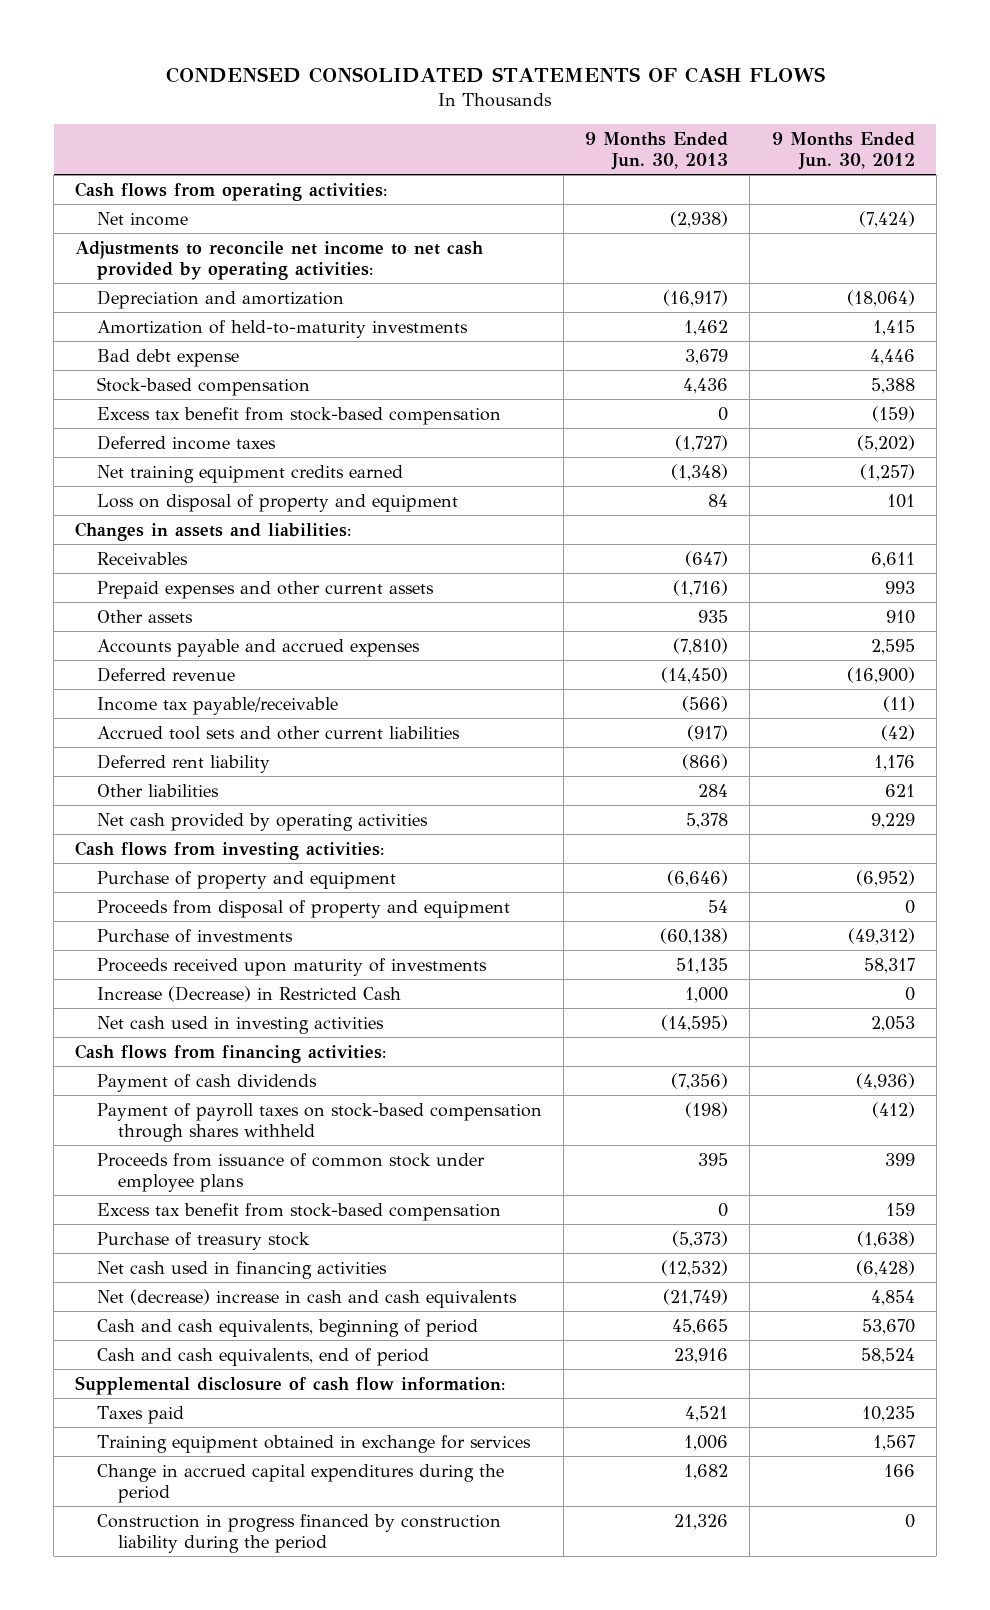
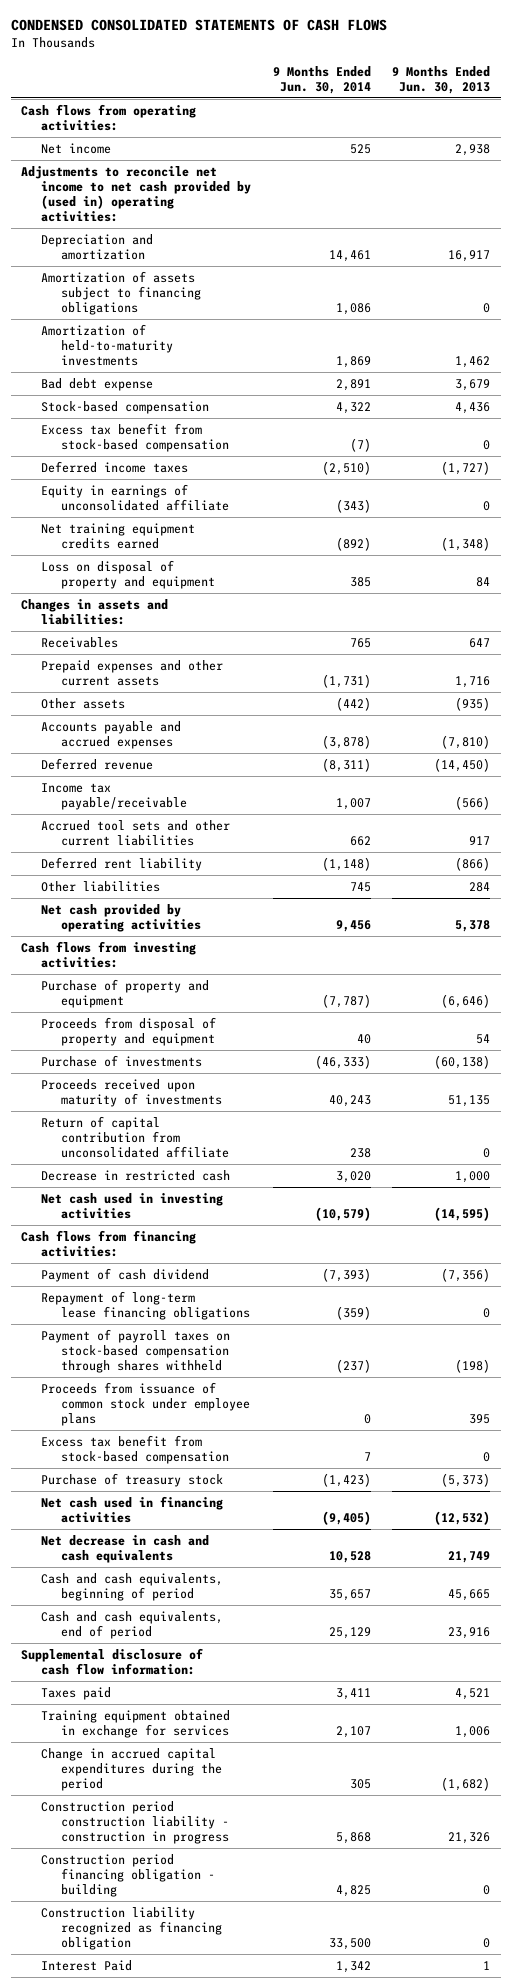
- | 9 Months Ended Jun. 30, 2013 | 9 Months Ended Jun. 30, 2012
+ | 9 Months Ended Jun. 30, 2014 | 9 Months Ended Jun. 30, 2013
- Net income | (2,938) | (7,424)
- Adjustments to reconcile net income to net cash provided by operating activities:
- Depreciation and amortization | (16,917) | (18,064)
+ Net income | 525 | 2,938
+ Adjustments to reconcile net income to net cash provided by (used in) operating activities:
+ Depreciation and amortization | 14,461 | 16,917
+ Amortization of assets subject to financing obligations | 1,086 | 0
+ Equity in earnings of unconsolidated affiliate | (343) | 0
- Receivables | (647) | 6,611
- Prepaid expenses and other current assets | (1,716) | 993
- Other assets | 935 | 910
+ Receivables | 765 | 647
+ Prepaid expenses and other current assets | (1,731) | 1,716
+ Other assets | (442) | (935)
- Accrued tool sets and other current liabilities | (917) | (42)
+ Accrued tool sets and other current liabilities | 662 | 917
- Increase (Decrease) in Restricted Cash | 1,000 | 0
+ Return of capital contribution from unconsolidated affiliate | 238 | 0
+ Decrease in restricted cash | 3,020 | 1,000
- Payment of cash dividends | (7,356) | (4,936)
+ Payment of cash dividend | (7,393) | (7,356)
+ Repayment of long-term lease financing obligations | (359) | 0
- Net (decrease) increase in cash and cash equivalents | (21,749) | 4,854
+ Net decrease in cash and cash equivalents | 10,528 | 21,749
- Change in accrued capital expenditures during the period | 1,682 | 166
- Construction in progress financed by construction liability during the period | 21,326 | 0
+ Change in accrued capital expenditures during the period | 305 | (1,682)
+ Construction period construction liability - construction in progress | 5,868 | 21,326
+ Construction period financing obligation - building | 4,825 | 0
+ Construction liability recognized as financing obligation | 33,500 | 0
+ Interest Paid | 1,342 | 1

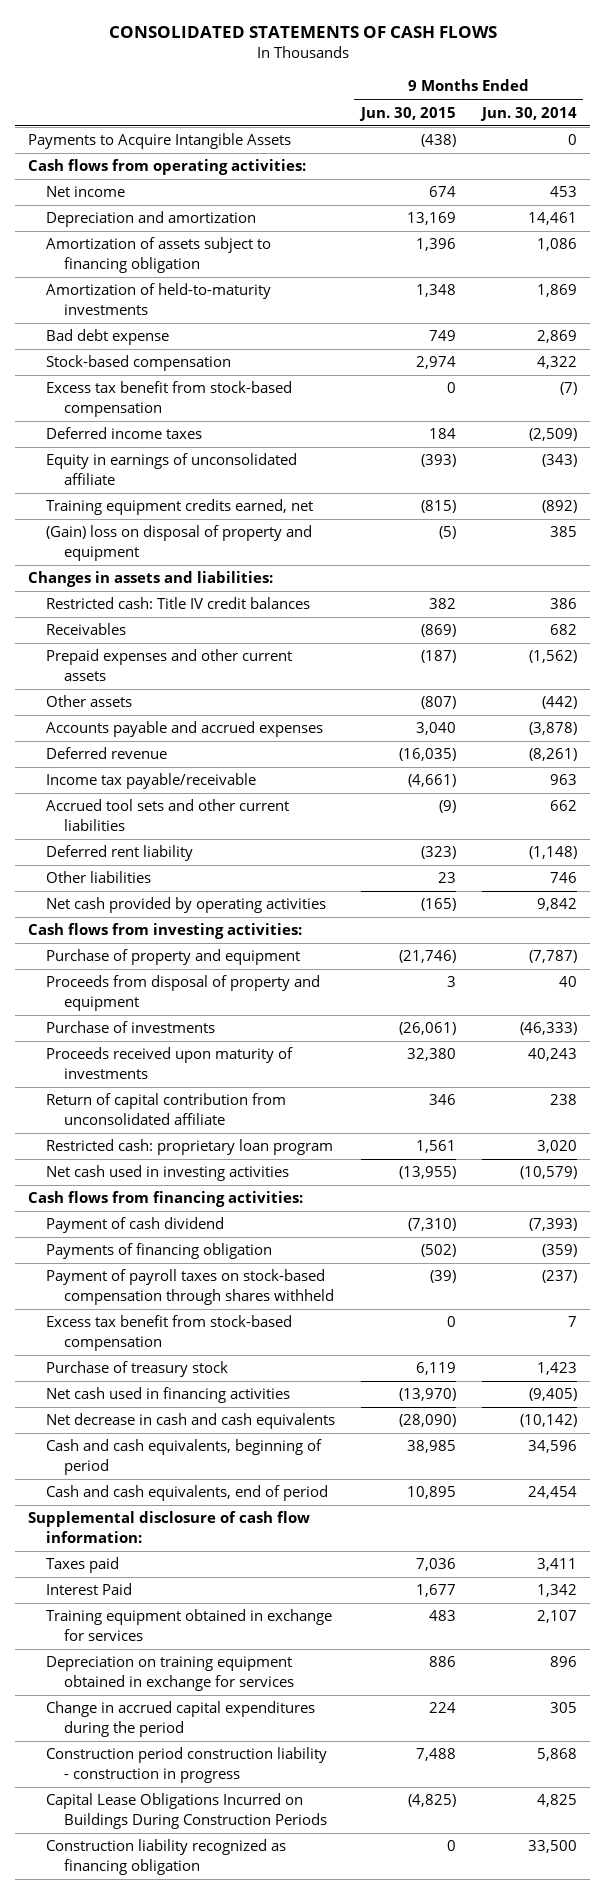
- CONDENSED CONSOLIDATED STATEMENTS OF CASH FLOWS
+ CONSOLIDATED STATEMENTS OF CASH FLOWS
- | 9 Months Ended Jun. 30, 2014 | 9 Months Ended Jun. 30, 2013
+ | 9 Months Ended Jun. 30, 2015 | 9 Months Ended Jun. 30, 2014
+ Payments to Acquire Intangible Assets | (438) | 0
- Net income | 525 | 2,938
- Adjustments to reconcile net income to net cash provided by (used in) operating activities:
+ Net income | 674 | 453
- Amortization of assets subject to financing obligations | 1,086 | 0
+ Amortization of assets subject to financing obligation | 1,396 | 1,086
- Bad debt expense | 2,891 | 3,679
+ Bad debt expense | 749 | 2,869
- Deferred income taxes | (2,510) | (1,727)
+ Deferred income taxes | 184 | (2,509)
- Net training equipment credits earned | (892) | (1,348)
- Loss on disposal of property and equipment | 385 | 84
+ Training equipment credits earned, net | (815) | (892)
+ (Gain) loss on disposal of property and equipment | (5) | 385
- Receivables | 765 | 647
- Prepaid expenses and other current assets | (1,731) | 1,716
+ Restricted cash: Title IV credit balances | 382 | 386
+ Receivables | (869) | 682
+ Prepaid expenses and other current assets | (187) | (1,562)
- Deferred revenue | (8,311) | (14,450)
- Income tax payable/receivable | 1,007 | (566)
+ Deferred revenue | (16,035) | (8,261)
+ Income tax payable/receivable | (4,661) | 963
- Other liabilities | 745 | 284
- Net cash provided by operating activities | 9,456 | 5,378
+ Other liabilities | 23 | 746
+ Net cash provided by operating activities | (165) | 9,842
- Decrease in restricted cash | 3,020 | 1,000
+ Restricted cash: proprietary loan program | 1,561 | 3,020
- Repayment of long-term lease financing obligations | (359) | 0
+ Payments of financing obligation | (502) | (359)
- Proceeds from issuance of common stock under employee plans | 0 | 395
- Purchase of treasury stock | (1,423) | (5,373)
+ Purchase of treasury stock | 6,119 | 1,423
- Net decrease in cash and cash equivalents | 10,528 | 21,749
- Cash and cash equivalents, beginning of period | 35,657 | 45,665
- Cash and cash equivalents, end of period | 25,129 | 23,916
+ Net decrease in cash and cash equivalents | (28,090) | (10,142)
+ Cash and cash equivalents, beginning of period | 38,985 | 34,596
+ Cash and cash equivalents, end of period | 10,895 | 24,454
moved up: Interest Paid | 1,677 | 1,342
+ Depreciation on training equipment obtained in exchange for services | 886 | 896
- Construction period financing obligation - building | 4,825 | 0
+ Capital Lease Obligations Incurred on Buildings During Construction Periods | (4,825) | 4,825

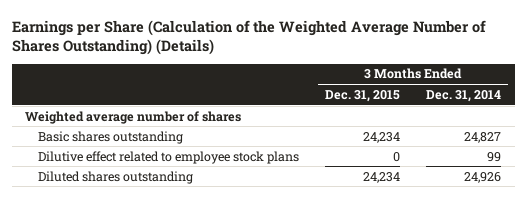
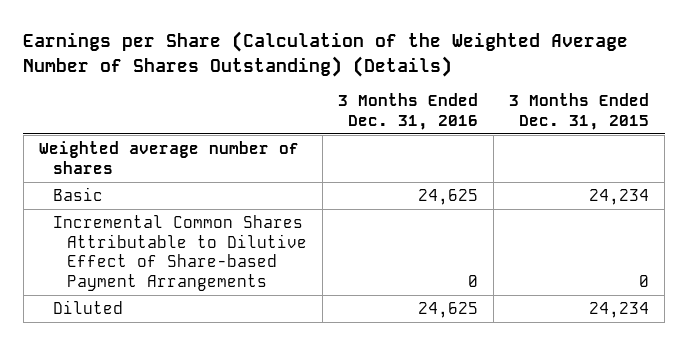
- | 3 Months Ended Dec. 31, 2015 | 3 Months Ended Dec. 31, 2014
+ | 3 Months Ended Dec. 31, 2016 | 3 Months Ended Dec. 31, 2015
- Basic shares outstanding | 24,234 | 24,827
- Dilutive effect related to employee stock plans | 0 | 99
- Diluted shares outstanding | 24,234 | 24,926
+ Basic | 24,625 | 24,234
+ Incremental Common Shares Attributable to Dilutive Effect of Share-based Payment Arrangements | 0 | 0
+ Diluted | 24,625 | 24,234

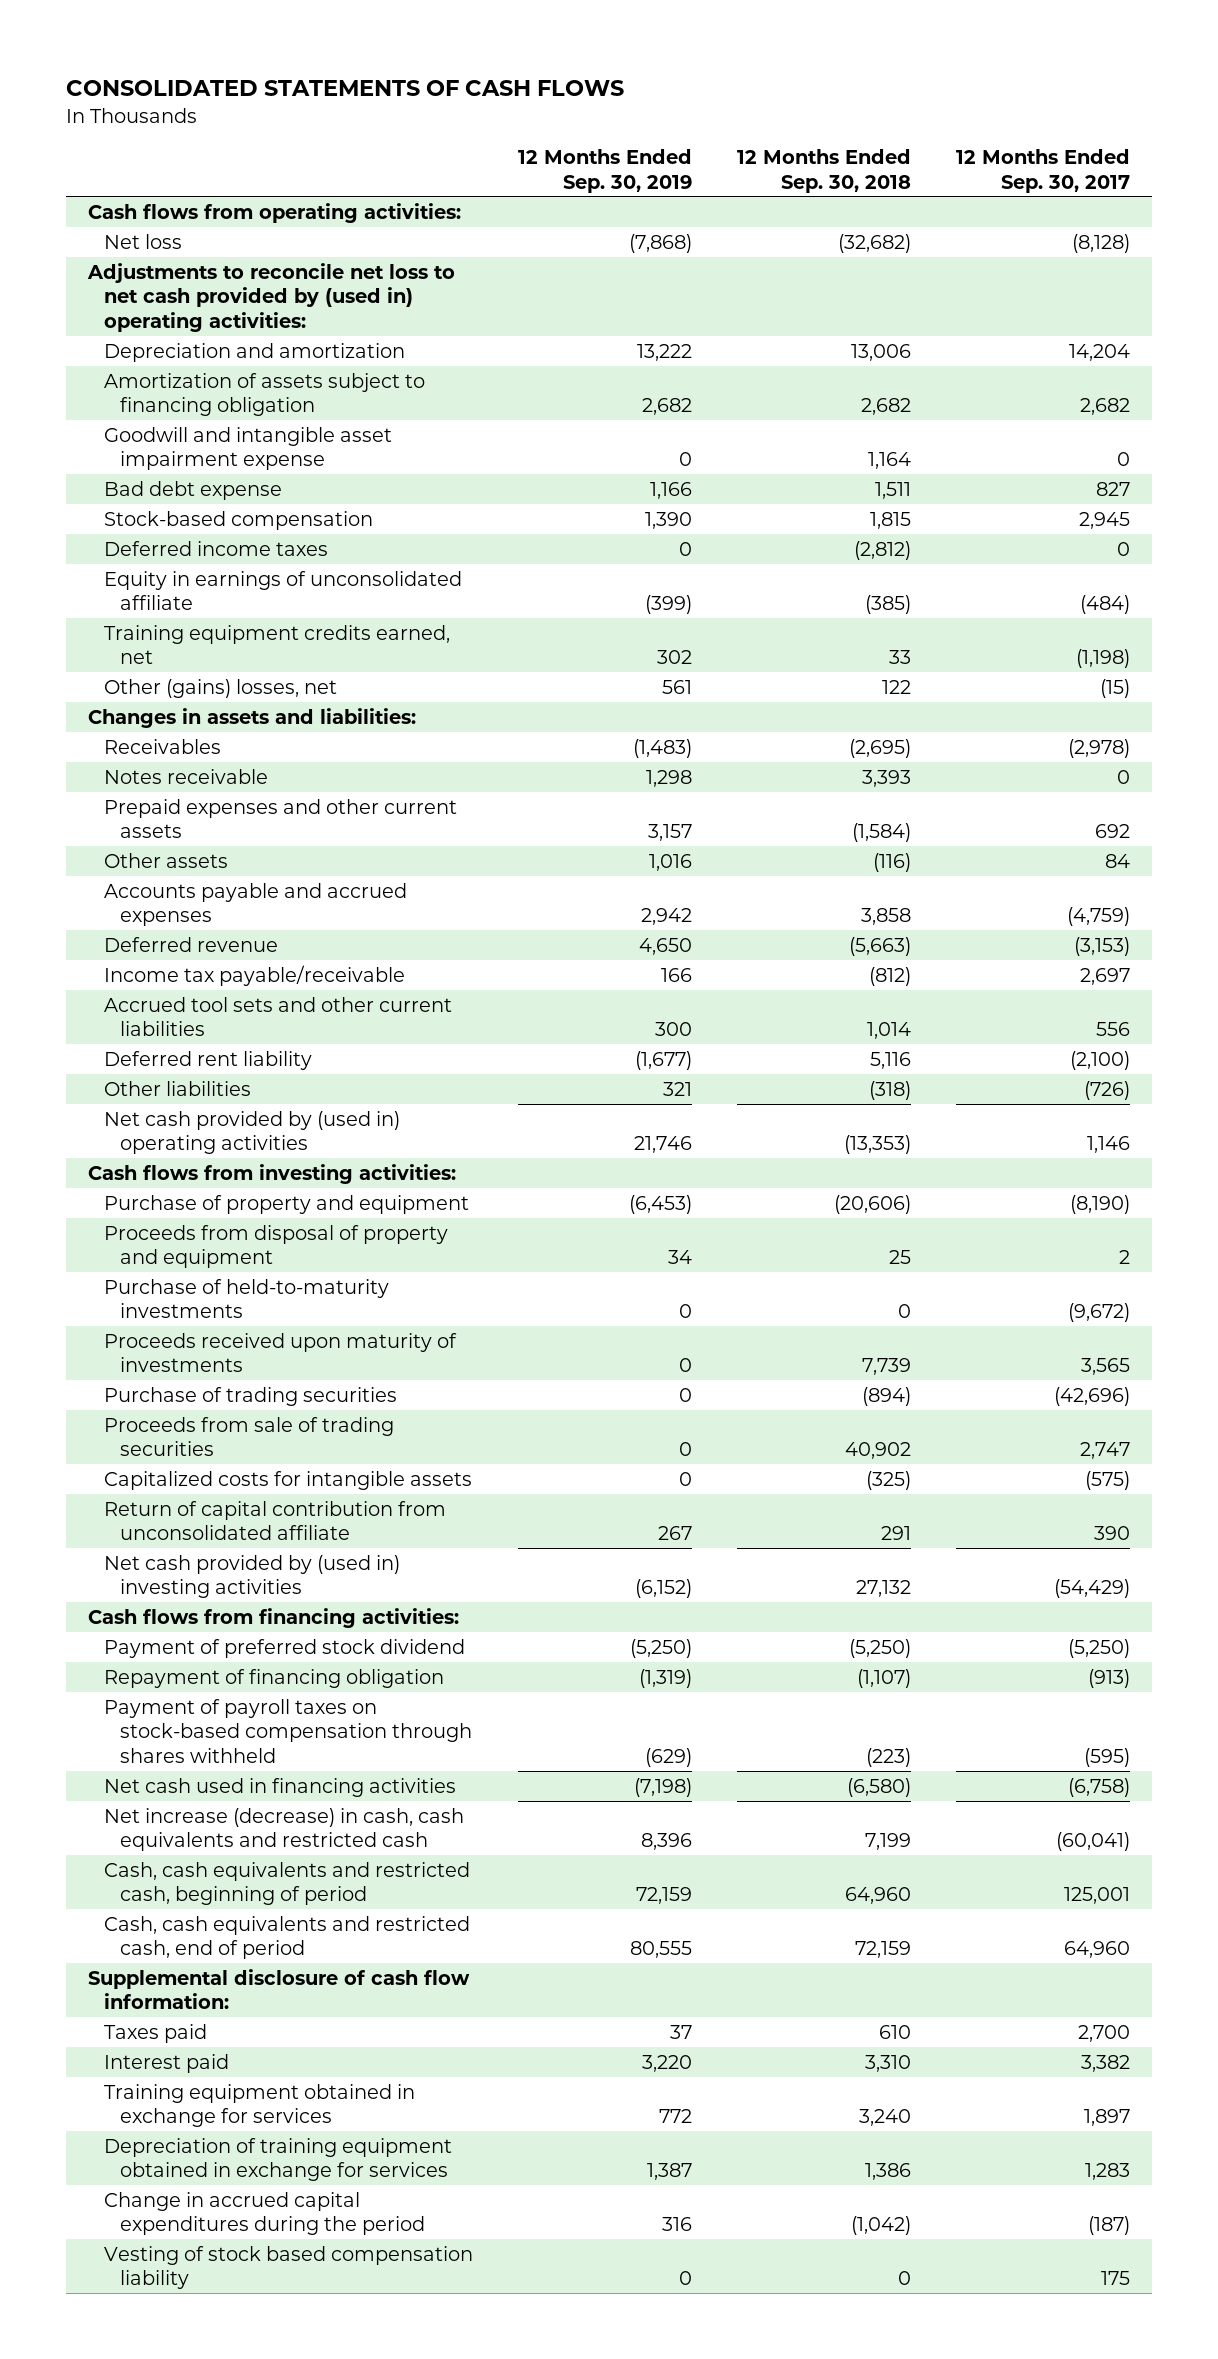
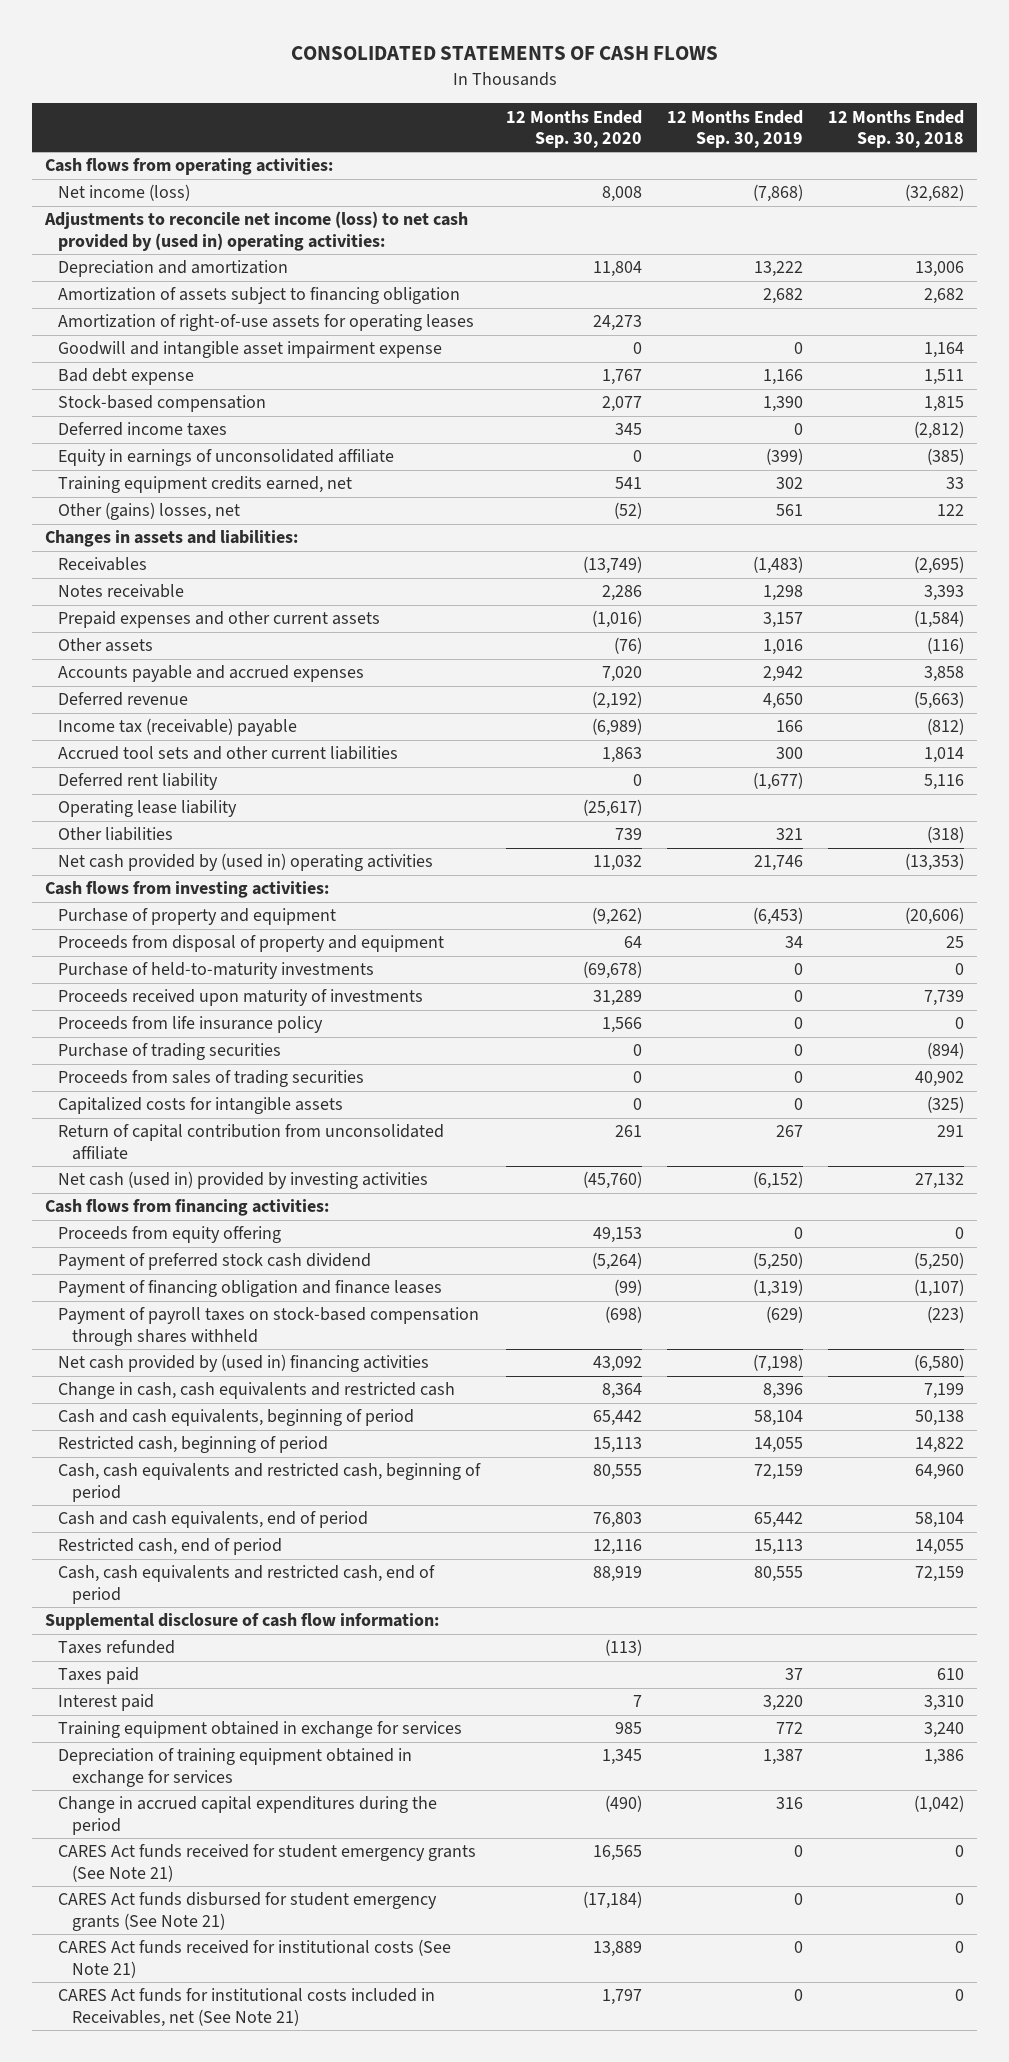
- | 12 Months Ended Sep. 30, 2019 | 12 Months Ended Sep. 30, 2018 | 12 Months Ended Sep. 30, 2017
+ | 12 Months Ended Sep. 30, 2020 | 12 Months Ended Sep. 30, 2019 | 12 Months Ended Sep. 30, 2018
- Net loss | (7,868) | (32,682) | (8,128)
- Adjustments to reconcile net loss to net cash provided by (used in) operating activities:
+ Net income (loss) | 8,008 | (7,868) | (32,682)
+ Adjustments to reconcile net income (loss) to net cash provided by (used in) operating activities:
+ Amortization of right-of-use assets for operating leases | 24,273 | |
- Income tax payable/receivable | 166 | (812) | 2,697
+ Income tax (receivable) payable | (6,989) | 166 | (812)
+ Operating lease liability | (25,617) | |
+ Proceeds from life insurance policy | 1,566 | 0 | 0
- Proceeds from sale of trading securities | 0 | 40,902 | 2,747
+ Proceeds from sales of trading securities | 0 | 0 | 40,902
- Net cash provided by (used in) investing activities | (6,152) | 27,132 | (54,429)
+ Net cash (used in) provided by investing activities | (45,760) | (6,152) | 27,132
- Payment of preferred stock dividend | (5,250) | (5,250) | (5,250)
- Repayment of financing obligation | (1,319) | (1,107) | (913)
+ Proceeds from equity offering | 49,153 | 0 | 0
+ Payment of preferred stock cash dividend | (5,264) | (5,250) | (5,250)
+ Payment of financing obligation and finance leases | (99) | (1,319) | (1,107)
- Net cash used in financing activities | (7,198) | (6,580) | (6,758)
- Net increase (decrease) in cash, cash equivalents and restricted cash | 8,396 | 7,199 | (60,041)
+ Net cash provided by (used in) financing activities | 43,092 | (7,198) | (6,580)
+ Change in cash, cash equivalents and restricted cash | 8,364 | 8,396 | 7,199
+ Cash and cash equivalents, beginning of period | 65,442 | 58,104 | 50,138
+ Restricted cash, beginning of period | 15,113 | 14,055 | 14,822
+ Cash and cash equivalents, end of period | 76,803 | 65,442 | 58,104
+ Restricted cash, end of period | 12,116 | 15,113 | 14,055
+ Taxes refunded | (113) | |
- Vesting of stock based compensation liability | 0 | 0 | 175
+ CARES Act funds received for student emergency grants (See Note 21) | 16,565 | 0 | 0
+ CARES Act funds disbursed for student emergency grants (See Note 21) | (17,184) | 0 | 0
+ CARES Act funds received for institutional costs (See Note 21) | 13,889 | 0 | 0
+ CARES Act funds for institutional costs included in Receivables, net (See Note 21) | 1,797 | 0 | 0

